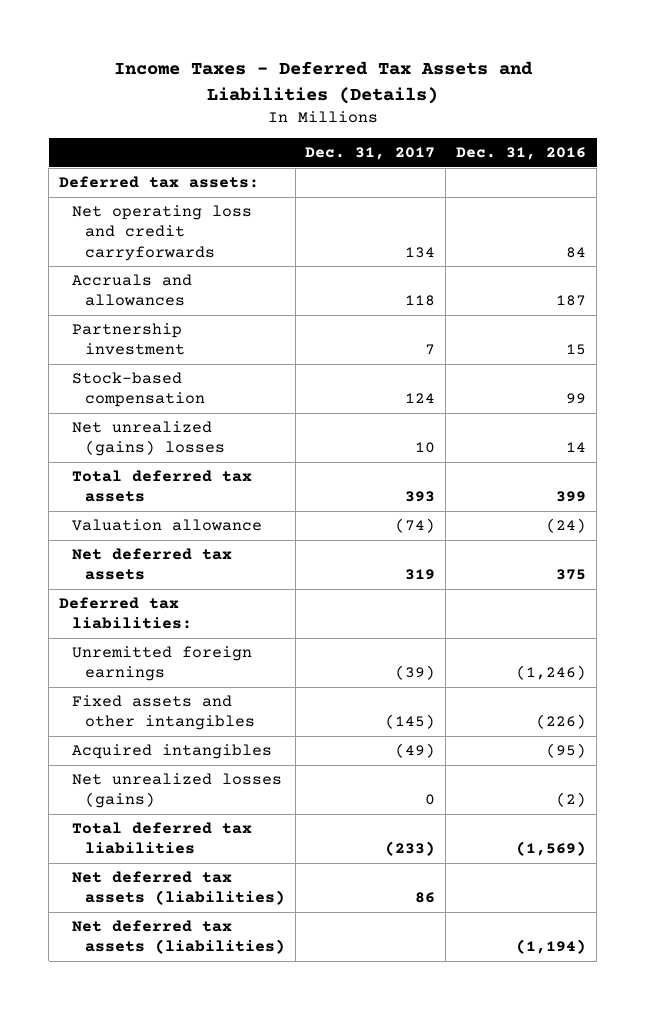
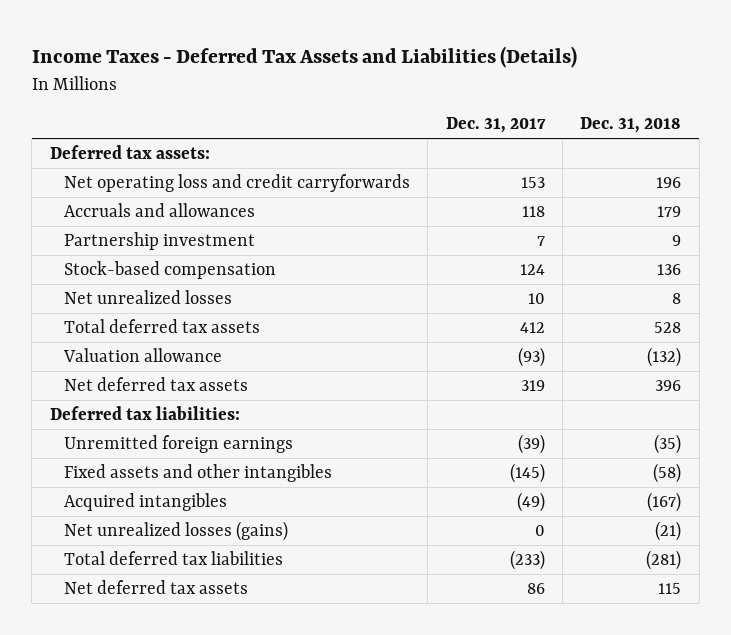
- | Dec. 31, 2017 | Dec. 31, 2016
+ | Dec. 31, 2017 | Dec. 31, 2018
- Net operating loss and credit carryforwards | 134 | 84
+ Net operating loss and credit carryforwards | 153 | 196
- Net unrealized (gains) losses | 10 | 14
- Total deferred tax assets | 393 | 399
- Valuation allowance | (74) | (24)
+ Net unrealized losses | 10 | 8
+ Total deferred tax assets | 412 | 528
+ Valuation allowance | (93) | (132)
- Net deferred tax assets (liabilities) | 86 |
- Net deferred tax assets (liabilities) | | (1,194)
+ Net deferred tax assets | 86 | 115

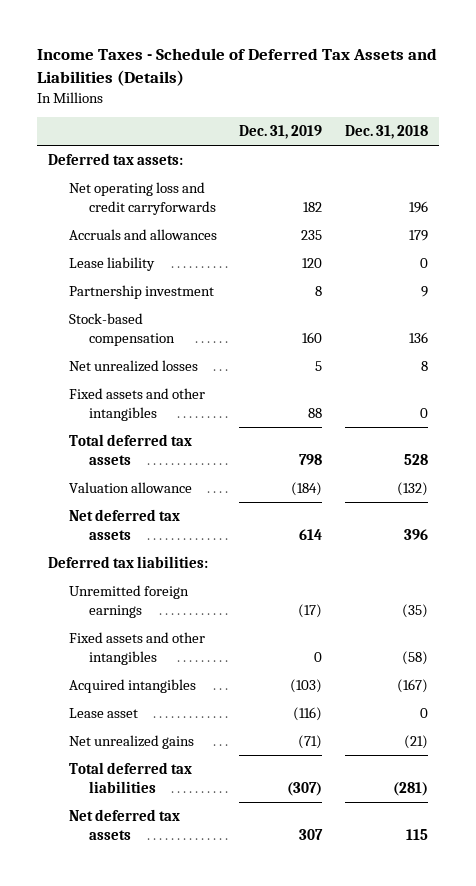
- Income Taxes - Deferred Tax Assets and Liabilities (Details)
+ Income Taxes - Schedule of Deferred Tax Assets and Liabilities (Details)
- | Dec. 31, 2017 | Dec. 31, 2018
+ | Dec. 31, 2019 | Dec. 31, 2018
+ Lease liability | 120 | 0
+ Fixed assets and other intangibles | 88 | 0
- Net unrealized losses (gains) | 0 | (21)
+ Lease asset | (116) | 0
+ Net unrealized gains | (71) | (21)

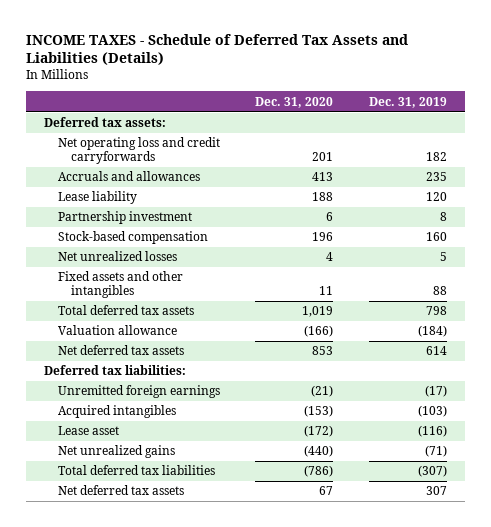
- Income Taxes - Schedule of Deferred Tax Assets and Liabilities (Details)
+ INCOME TAXES - Schedule of Deferred Tax Assets and Liabilities (Details)
- | Dec. 31, 2019 | Dec. 31, 2018
+ | Dec. 31, 2020 | Dec. 31, 2019
- Fixed assets and other intangibles | 0 | (58)

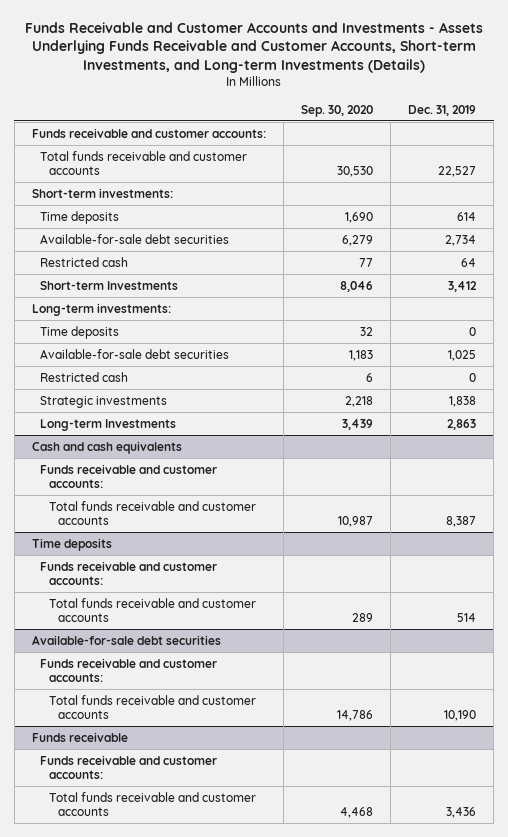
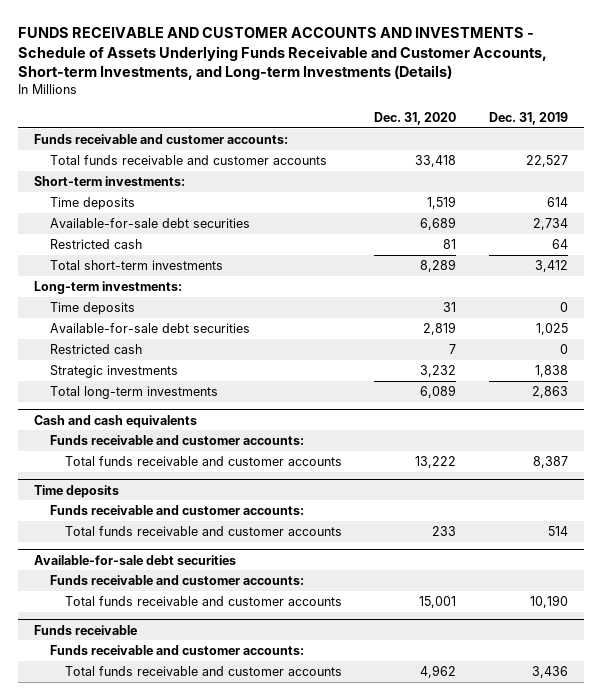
- Funds Receivable and Customer Accounts and Investments - Assets Underlying Funds Receivable and Customer Accounts, Short-term Investments, and Long-term Investments (Details)
+ FUNDS RECEIVABLE AND CUSTOMER ACCOUNTS AND INVESTMENTS - Schedule of Assets Underlying Funds Receivable and Customer Accounts, Short-term Investments, and Long-term Investments (Details)
- | Sep. 30, 2020 | Dec. 31, 2019
+ | Dec. 31, 2020 | Dec. 31, 2019
- Short-term Investments | 8,046 | 3,412
+ Total short-term investments | 8,289 | 3,412
- Long-term Investments | 3,439 | 2,863
+ Total long-term investments | 6,089 | 2,863

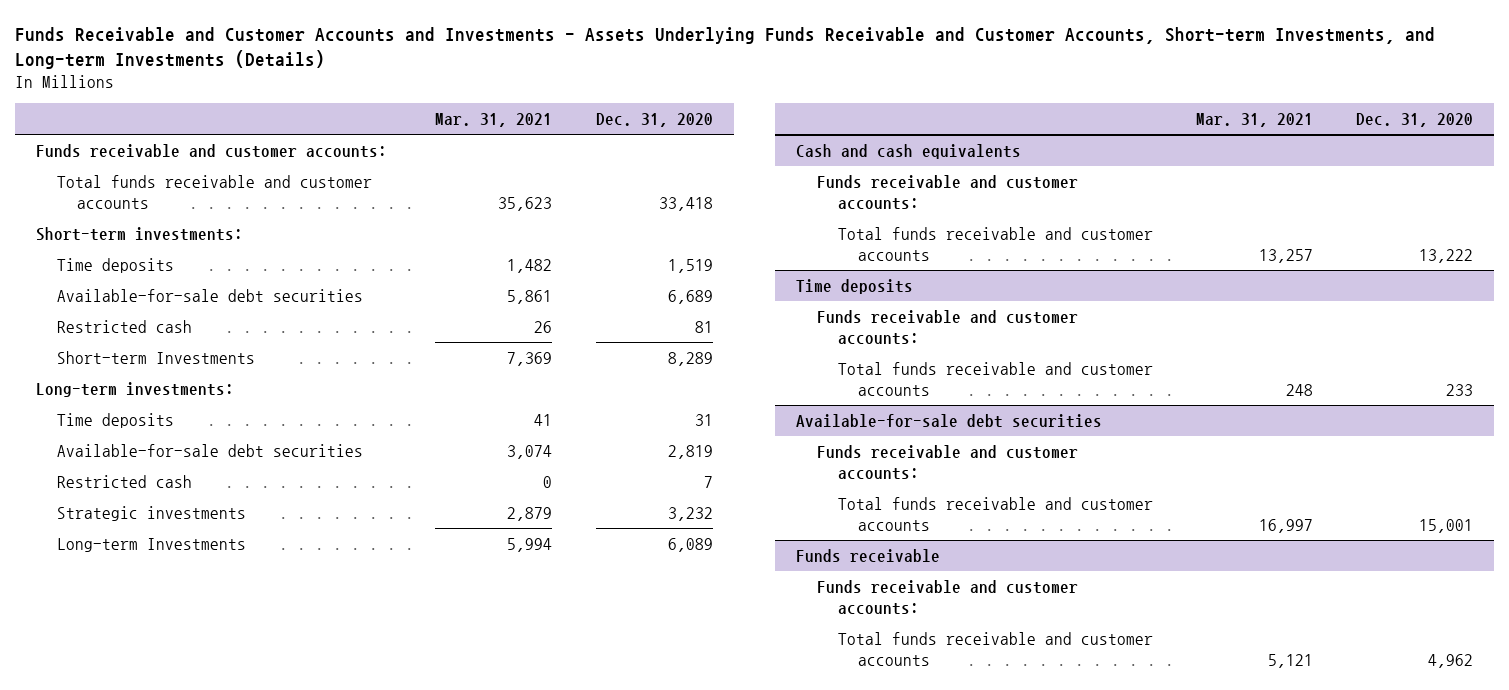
- FUNDS RECEIVABLE AND CUSTOMER ACCOUNTS AND INVESTMENTS - Schedule of Assets Underlying Funds Receivable and Customer Accounts, Short-term Investments, and Long-term Investments (Details)
+ Funds Receivable and Customer Accounts and Investments - Assets Underlying Funds Receivable and Customer Accounts, Short-term Investments, and Long-term Investments (Details)
- | Dec. 31, 2020 | Dec. 31, 2019
+ | Mar. 31, 2021 | Dec. 31, 2020
- Total short-term investments | 8,289 | 3,412
+ Short-term Investments | 7,369 | 8,289
- Total long-term investments | 6,089 | 2,863
+ Long-term Investments | 5,994 | 6,089

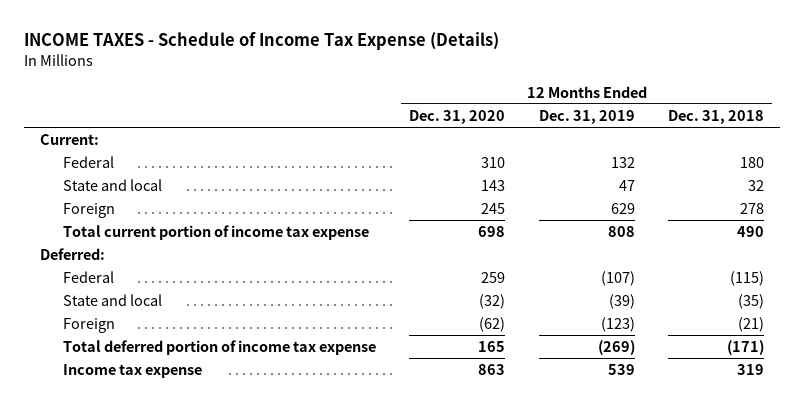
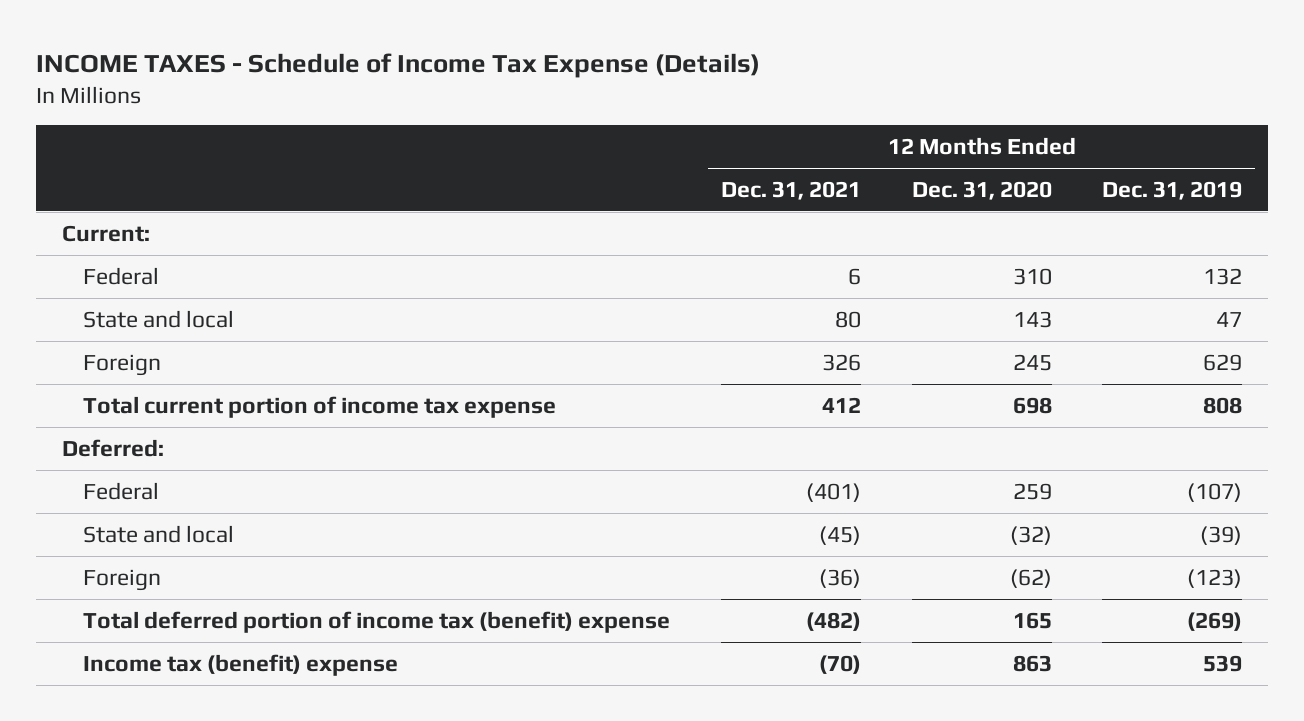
- | 12 Months Ended Dec. 31, 2020 | 12 Months Ended Dec. 31, 2019 | 12 Months Ended Dec. 31, 2018
+ | 12 Months Ended Dec. 31, 2021 | 12 Months Ended Dec. 31, 2020 | 12 Months Ended Dec. 31, 2019
- Total deferred portion of income tax expense | 165 | (269) | (171)
- Income tax expense | 863 | 539 | 319
+ Total deferred portion of income tax (benefit) expense | (482) | 165 | (269)
+ Income tax (benefit) expense | (70) | 863 | 539

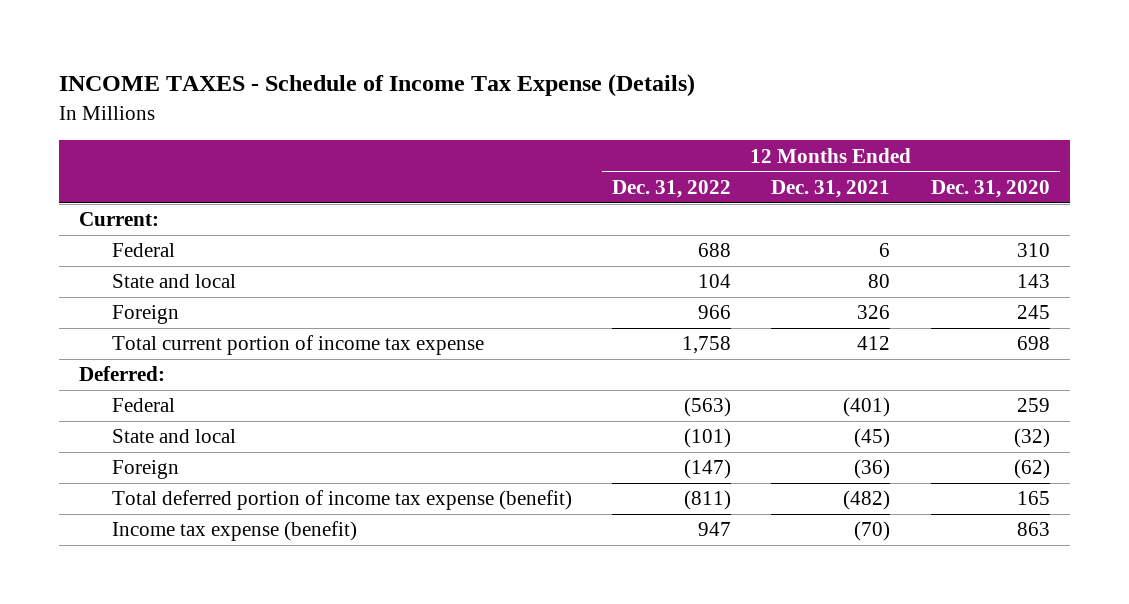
- | 12 Months Ended Dec. 31, 2021 | 12 Months Ended Dec. 31, 2020 | 12 Months Ended Dec. 31, 2019
+ | 12 Months Ended Dec. 31, 2022 | 12 Months Ended Dec. 31, 2021 | 12 Months Ended Dec. 31, 2020
- Total deferred portion of income tax (benefit) expense | (482) | 165 | (269)
- Income tax (benefit) expense | (70) | 863 | 539
+ Total deferred portion of income tax expense (benefit) | (811) | (482) | 165
+ Income tax expense (benefit) | 947 | (70) | 863

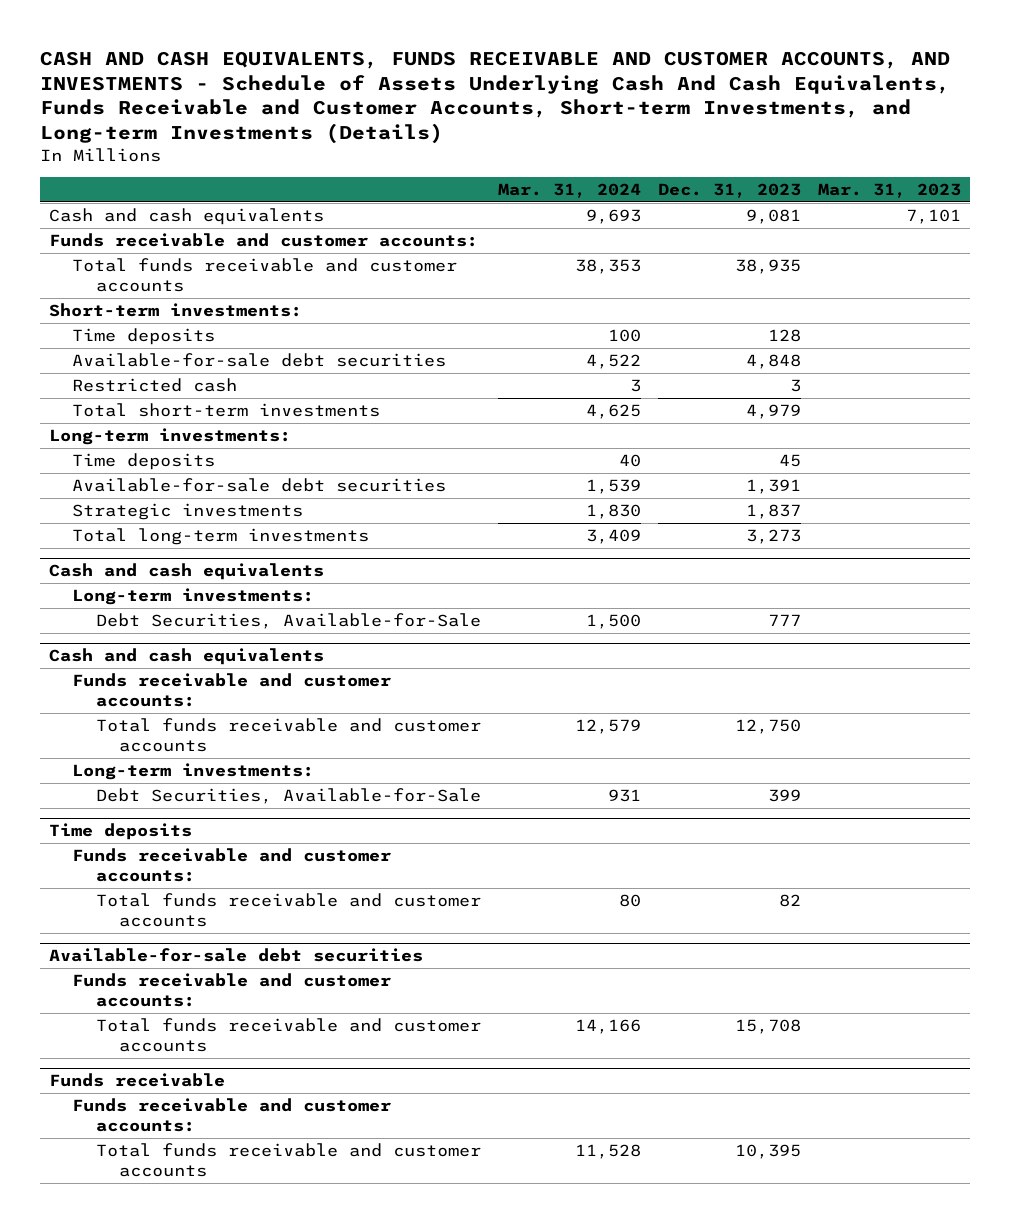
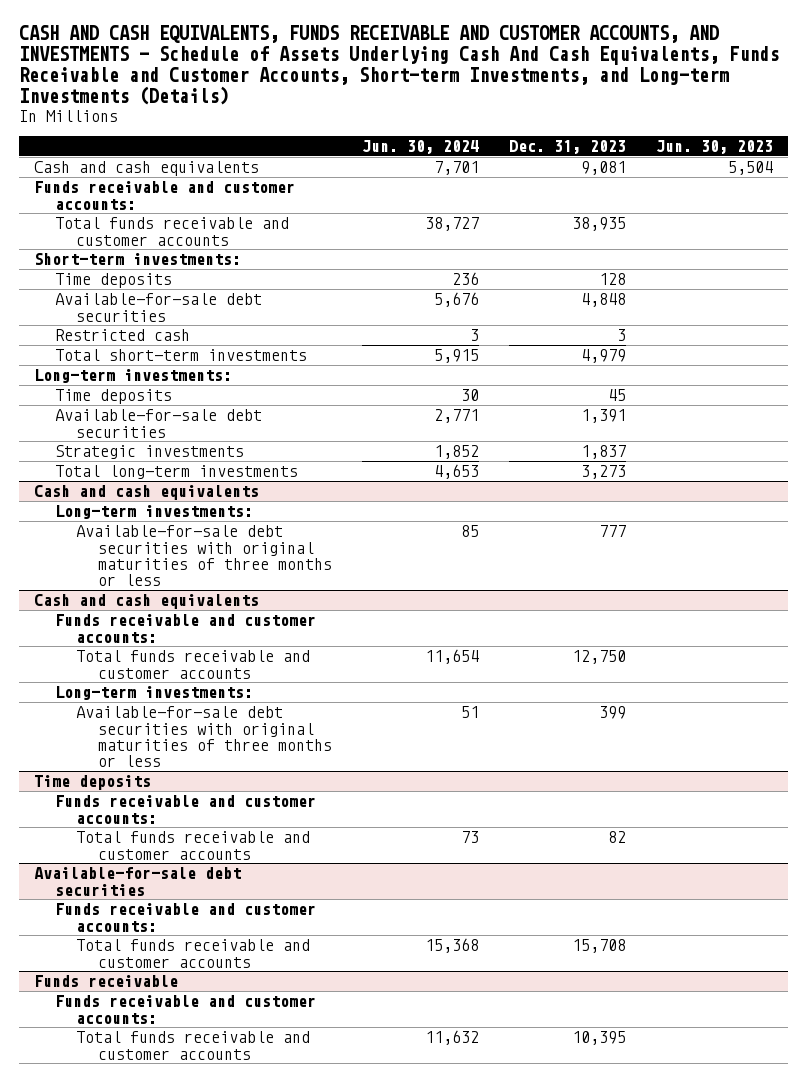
- | Mar. 31, 2024 | Dec. 31, 2023 | Mar. 31, 2023
+ | Jun. 30, 2024 | Dec. 31, 2023 | Jun. 30, 2023
@ Cash and cash equivalents
- Debt Securities, Available-for-Sale | 1,500 | 777 |
+ Available-for-sale debt securities with original maturities of three months or less | 85 | 777 |
- Debt Securities, Available-for-Sale | 931 | 399 |
+ Available-for-sale debt securities with original maturities of three months or less | 51 | 399 |

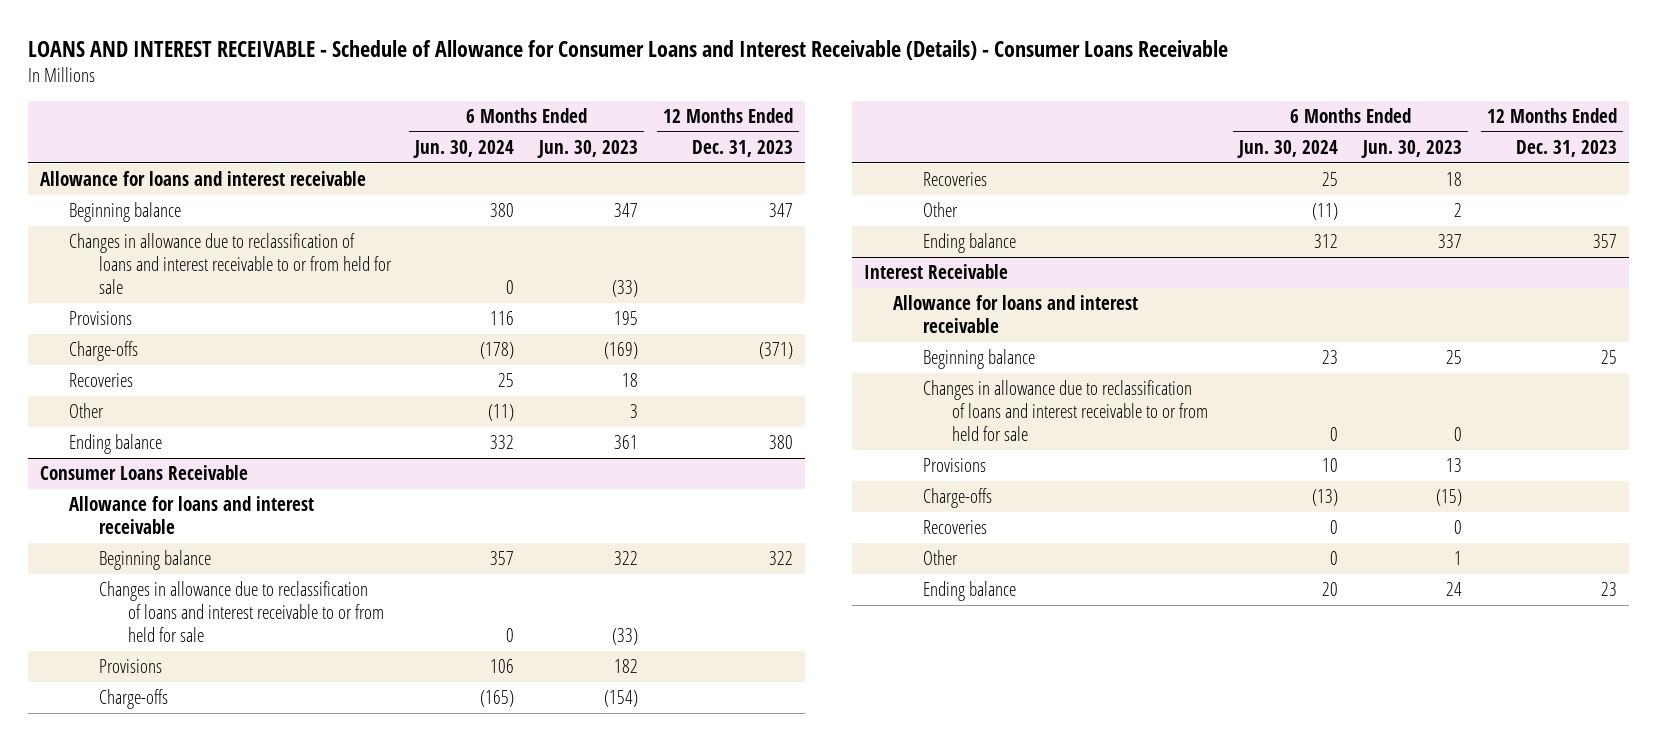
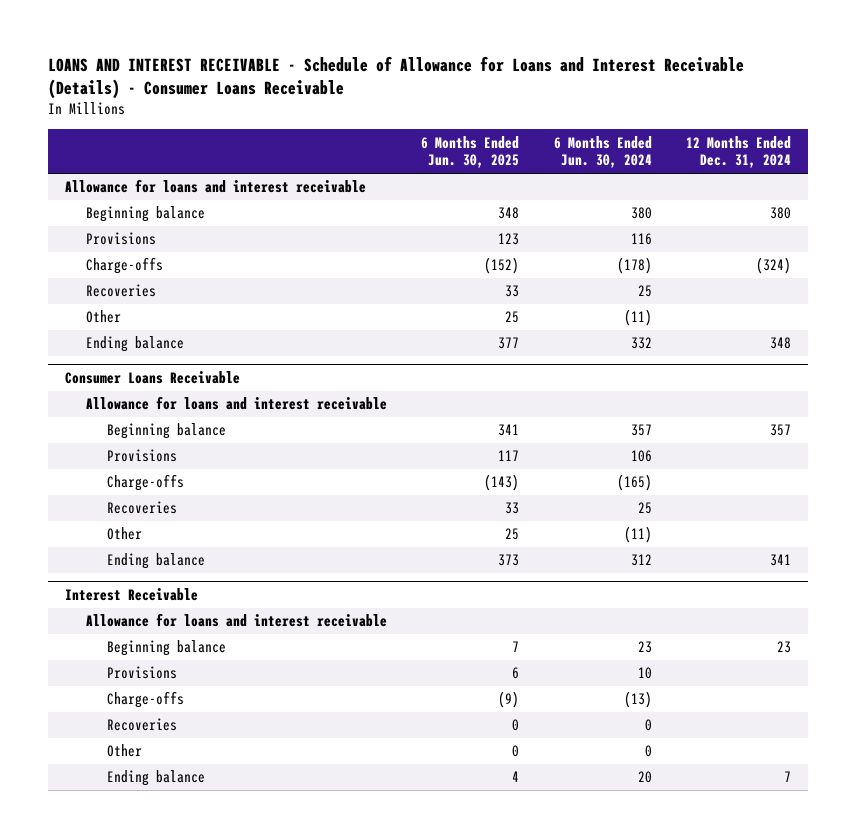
- LOANS AND INTEREST RECEIVABLE - Schedule of Allowance for Consumer Loans and Interest Receivable (Details) - Consumer Loans Receivable
+ LOANS AND INTEREST RECEIVABLE - Schedule of Allowance for Loans and Interest Receivable (Details) - Consumer Loans Receivable
- | 6 Months Ended Jun. 30, 2024 | 6 Months Ended Jun. 30, 2023 | 12 Months Ended Dec. 31, 2023
+ | 6 Months Ended Jun. 30, 2025 | 6 Months Ended Jun. 30, 2024 | 12 Months Ended Dec. 31, 2024
- Changes in allowance due to reclassification of loans and interest receivable to or from held for sale | 0 | (33) |
@ Consumer Loans Receivable
- Changes in allowance due to reclassification of loans and interest receivable to or from held for sale | 0 | (33) |
@ Interest Receivable
- Changes in allowance due to reclassification of loans and interest receivable to or from held for sale | 0 | 0 |

